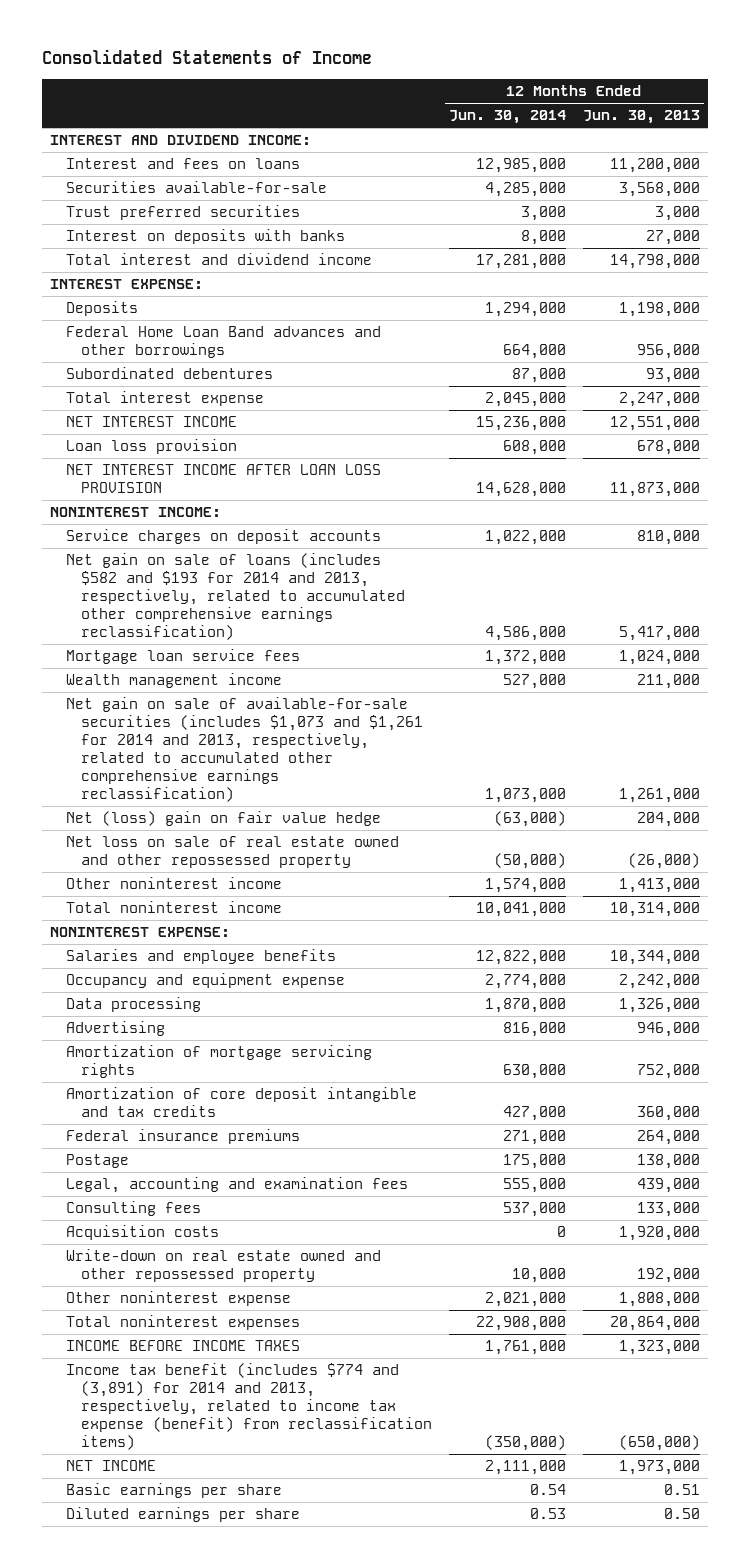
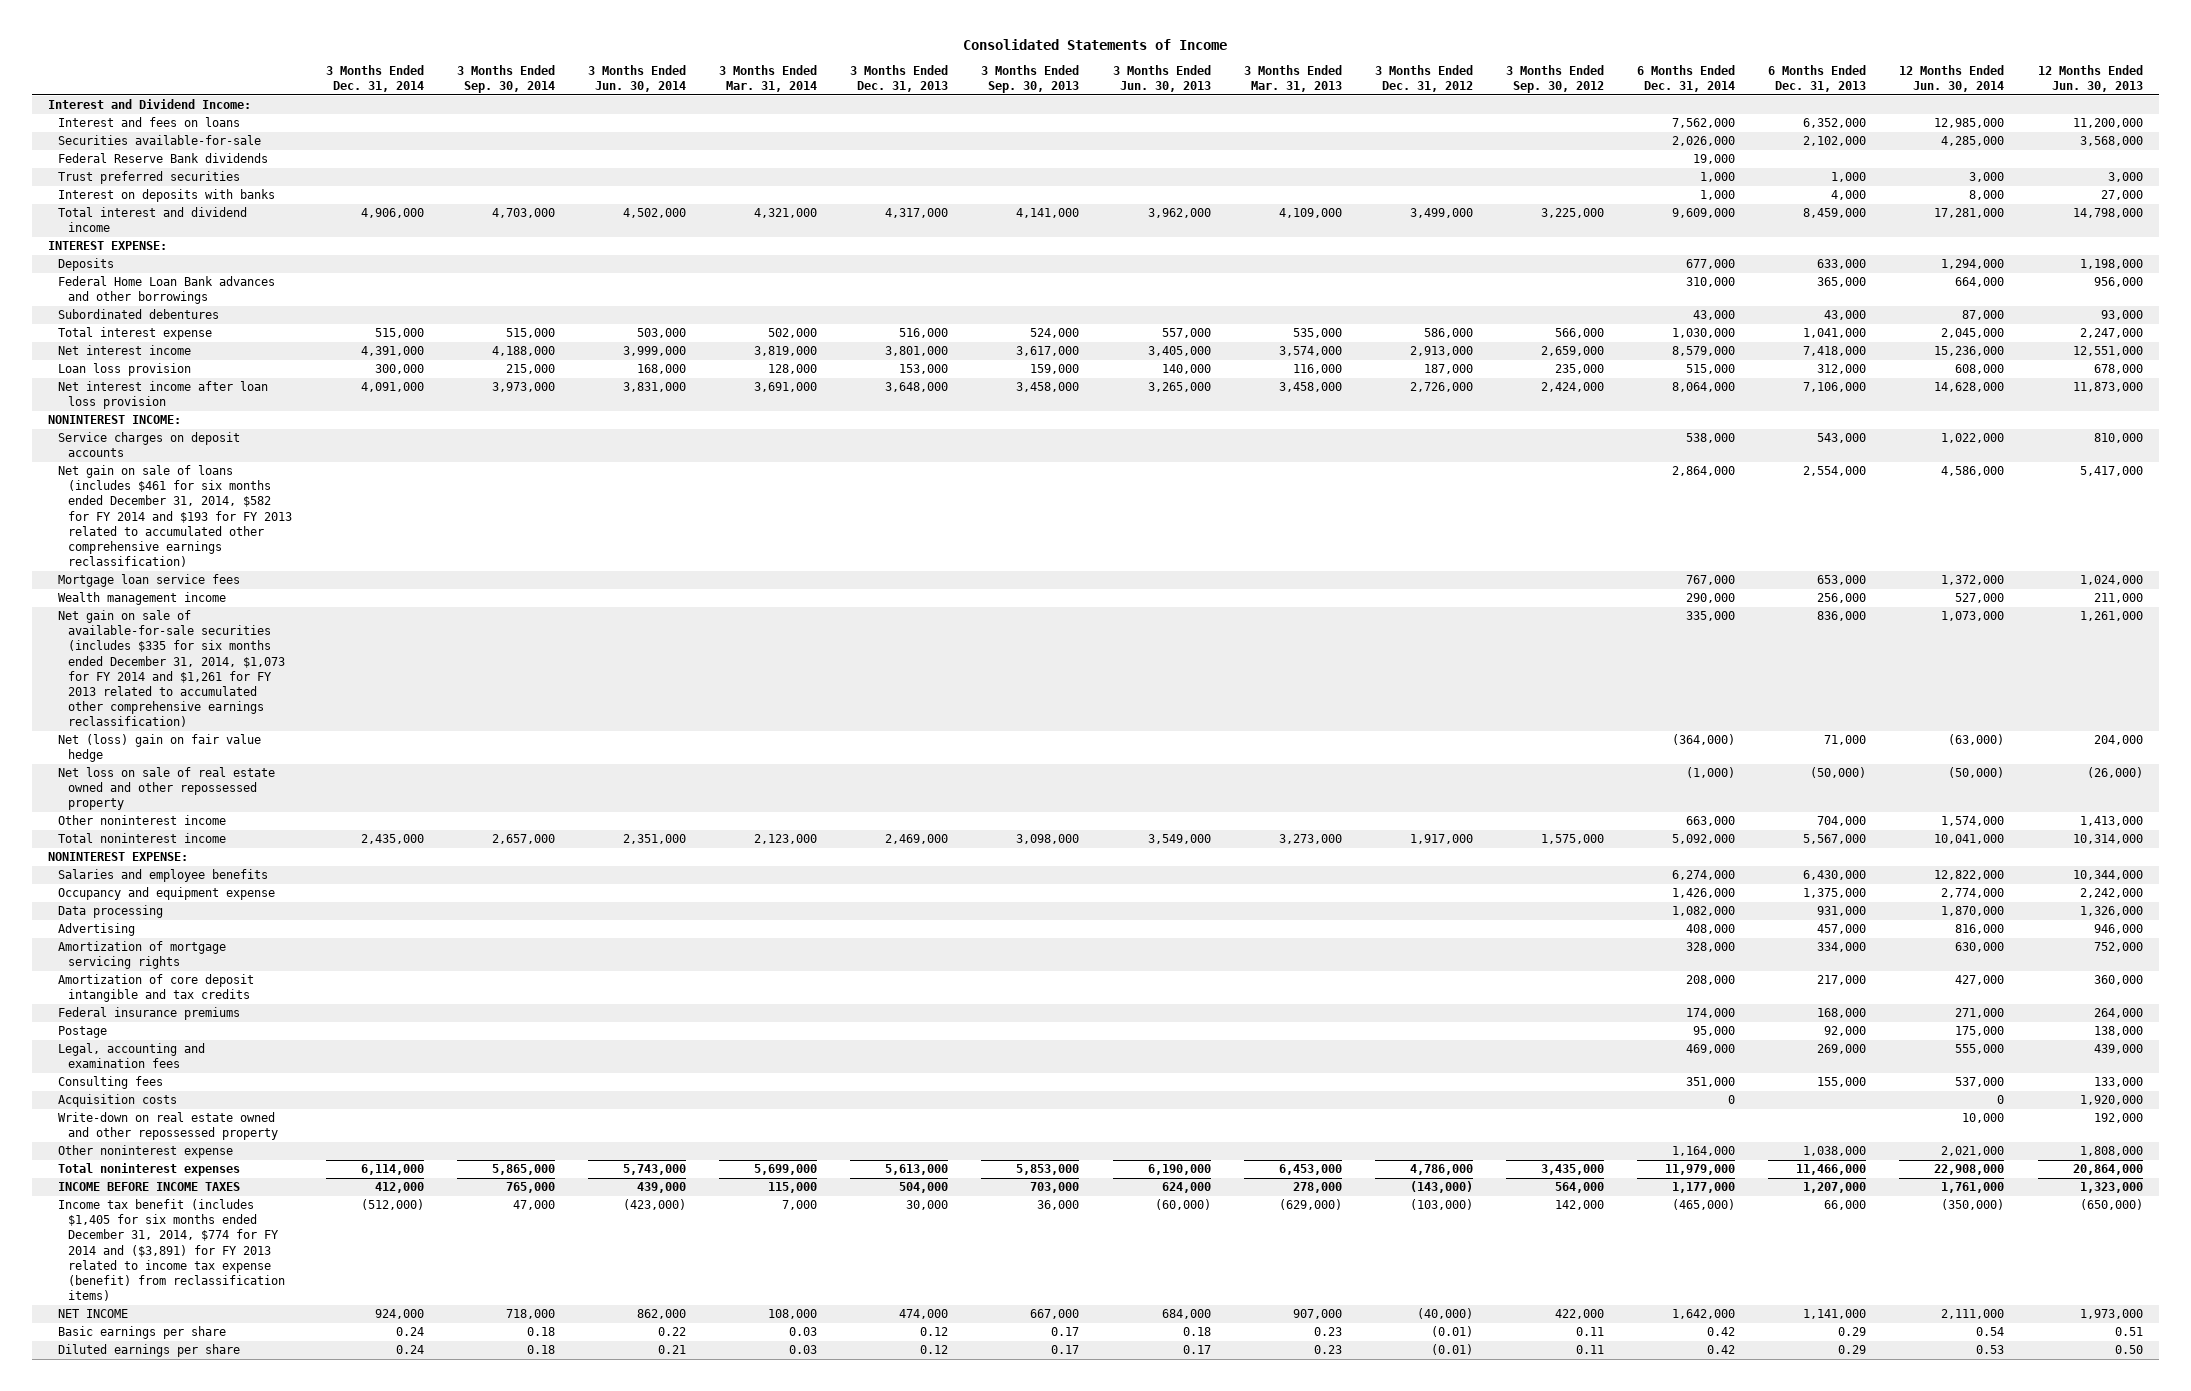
- | 12 Months Ended Jun. 30, 2014 | 12 Months Ended Jun. 30, 2013
+ | 3 Months Ended Dec. 31, 2014 | 3 Months Ended Sep. 30, 2014 | 3 Months Ended Jun. 30, 2014 | 3 Months Ended Mar. 31, 2014 | 3 Months Ended Dec. 31, 2013 | 3 Months Ended Sep. 30, 2013 | 3 Months Ended Jun. 30, 2013 | 3 Months Ended Mar. 31, 2013 | 3 Months Ended Dec. 31, 2012 | 3 Months Ended Sep. 30, 2012 | 6 Months Ended Dec. 31, 2014 | 6 Months Ended Dec. 31, 2013 | 12 Months Ended Jun. 30, 2014 | 12 Months Ended Jun. 30, 2013
- INTEREST AND DIVIDEND INCOME:
+ Interest and Dividend Income:
+ Federal Reserve Bank dividends | | | | | | | | | | | 19,000 | | |
- Federal Home Loan Band advances and other borrowings | 664,000 | 956,000
+ Federal Home Loan Bank advances and other borrowings | | | | | | | | | | | 310,000 | 365,000 | 664,000 | 956,000
- NET INTEREST INCOME | 15,236,000 | 12,551,000
+ Net interest income | 4,391,000 | 4,188,000 | 3,999,000 | 3,819,000 | 3,801,000 | 3,617,000 | 3,405,000 | 3,574,000 | 2,913,000 | 2,659,000 | 8,579,000 | 7,418,000 | 15,236,000 | 12,551,000
- NET INTEREST INCOME AFTER LOAN LOSS PROVISION | 14,628,000 | 11,873,000
+ Net interest income after loan loss provision | 4,091,000 | 3,973,000 | 3,831,000 | 3,691,000 | 3,648,000 | 3,458,000 | 3,265,000 | 3,458,000 | 2,726,000 | 2,424,000 | 8,064,000 | 7,106,000 | 14,628,000 | 11,873,000
- Net gain on sale of loans (includes $582 and $193 for 2014 and 2013, respectively, related to accumulated other comprehensive earnings reclassification) | 4,586,000 | 5,417,000
+ Net gain on sale of loans (includes $461 for six months ended December 31, 2014, $582 for FY 2014 and $193 for FY 2013 related to accumulated other comprehensive earnings reclassification) | | | | | | | | | | | 2,864,000 | 2,554,000 | 4,586,000 | 5,417,000
- Net gain on sale of available-for-sale securities (includes $1,073 and $1,261 for 2014 and 2013, respectively, related to accumulated other comprehensive earnings reclassification) | 1,073,000 | 1,261,000
+ Net gain on sale of available-for-sale securities (includes $335 for six months ended December 31, 2014, $1,073 for FY 2014 and $1,261 for FY 2013 related to accumulated other comprehensive earnings reclassification) | | | | | | | | | | | 335,000 | 836,000 | 1,073,000 | 1,261,000
- Income tax benefit (includes $774 and (3,891) for 2014 and 2013, respectively, related to income tax expense (benefit) from reclassification items) | (350,000) | (650,000)
+ Income tax benefit (includes $1,405 for six months ended December 31, 2014, $774 for FY 2014 and ($3,891) for FY 2013 related to income tax expense (benefit) from reclassification items) | (512,000) | 47,000 | (423,000) | 7,000 | 30,000 | 36,000 | (60,000) | (629,000) | (103,000) | 142,000 | (465,000) | 66,000 | (350,000) | (650,000)

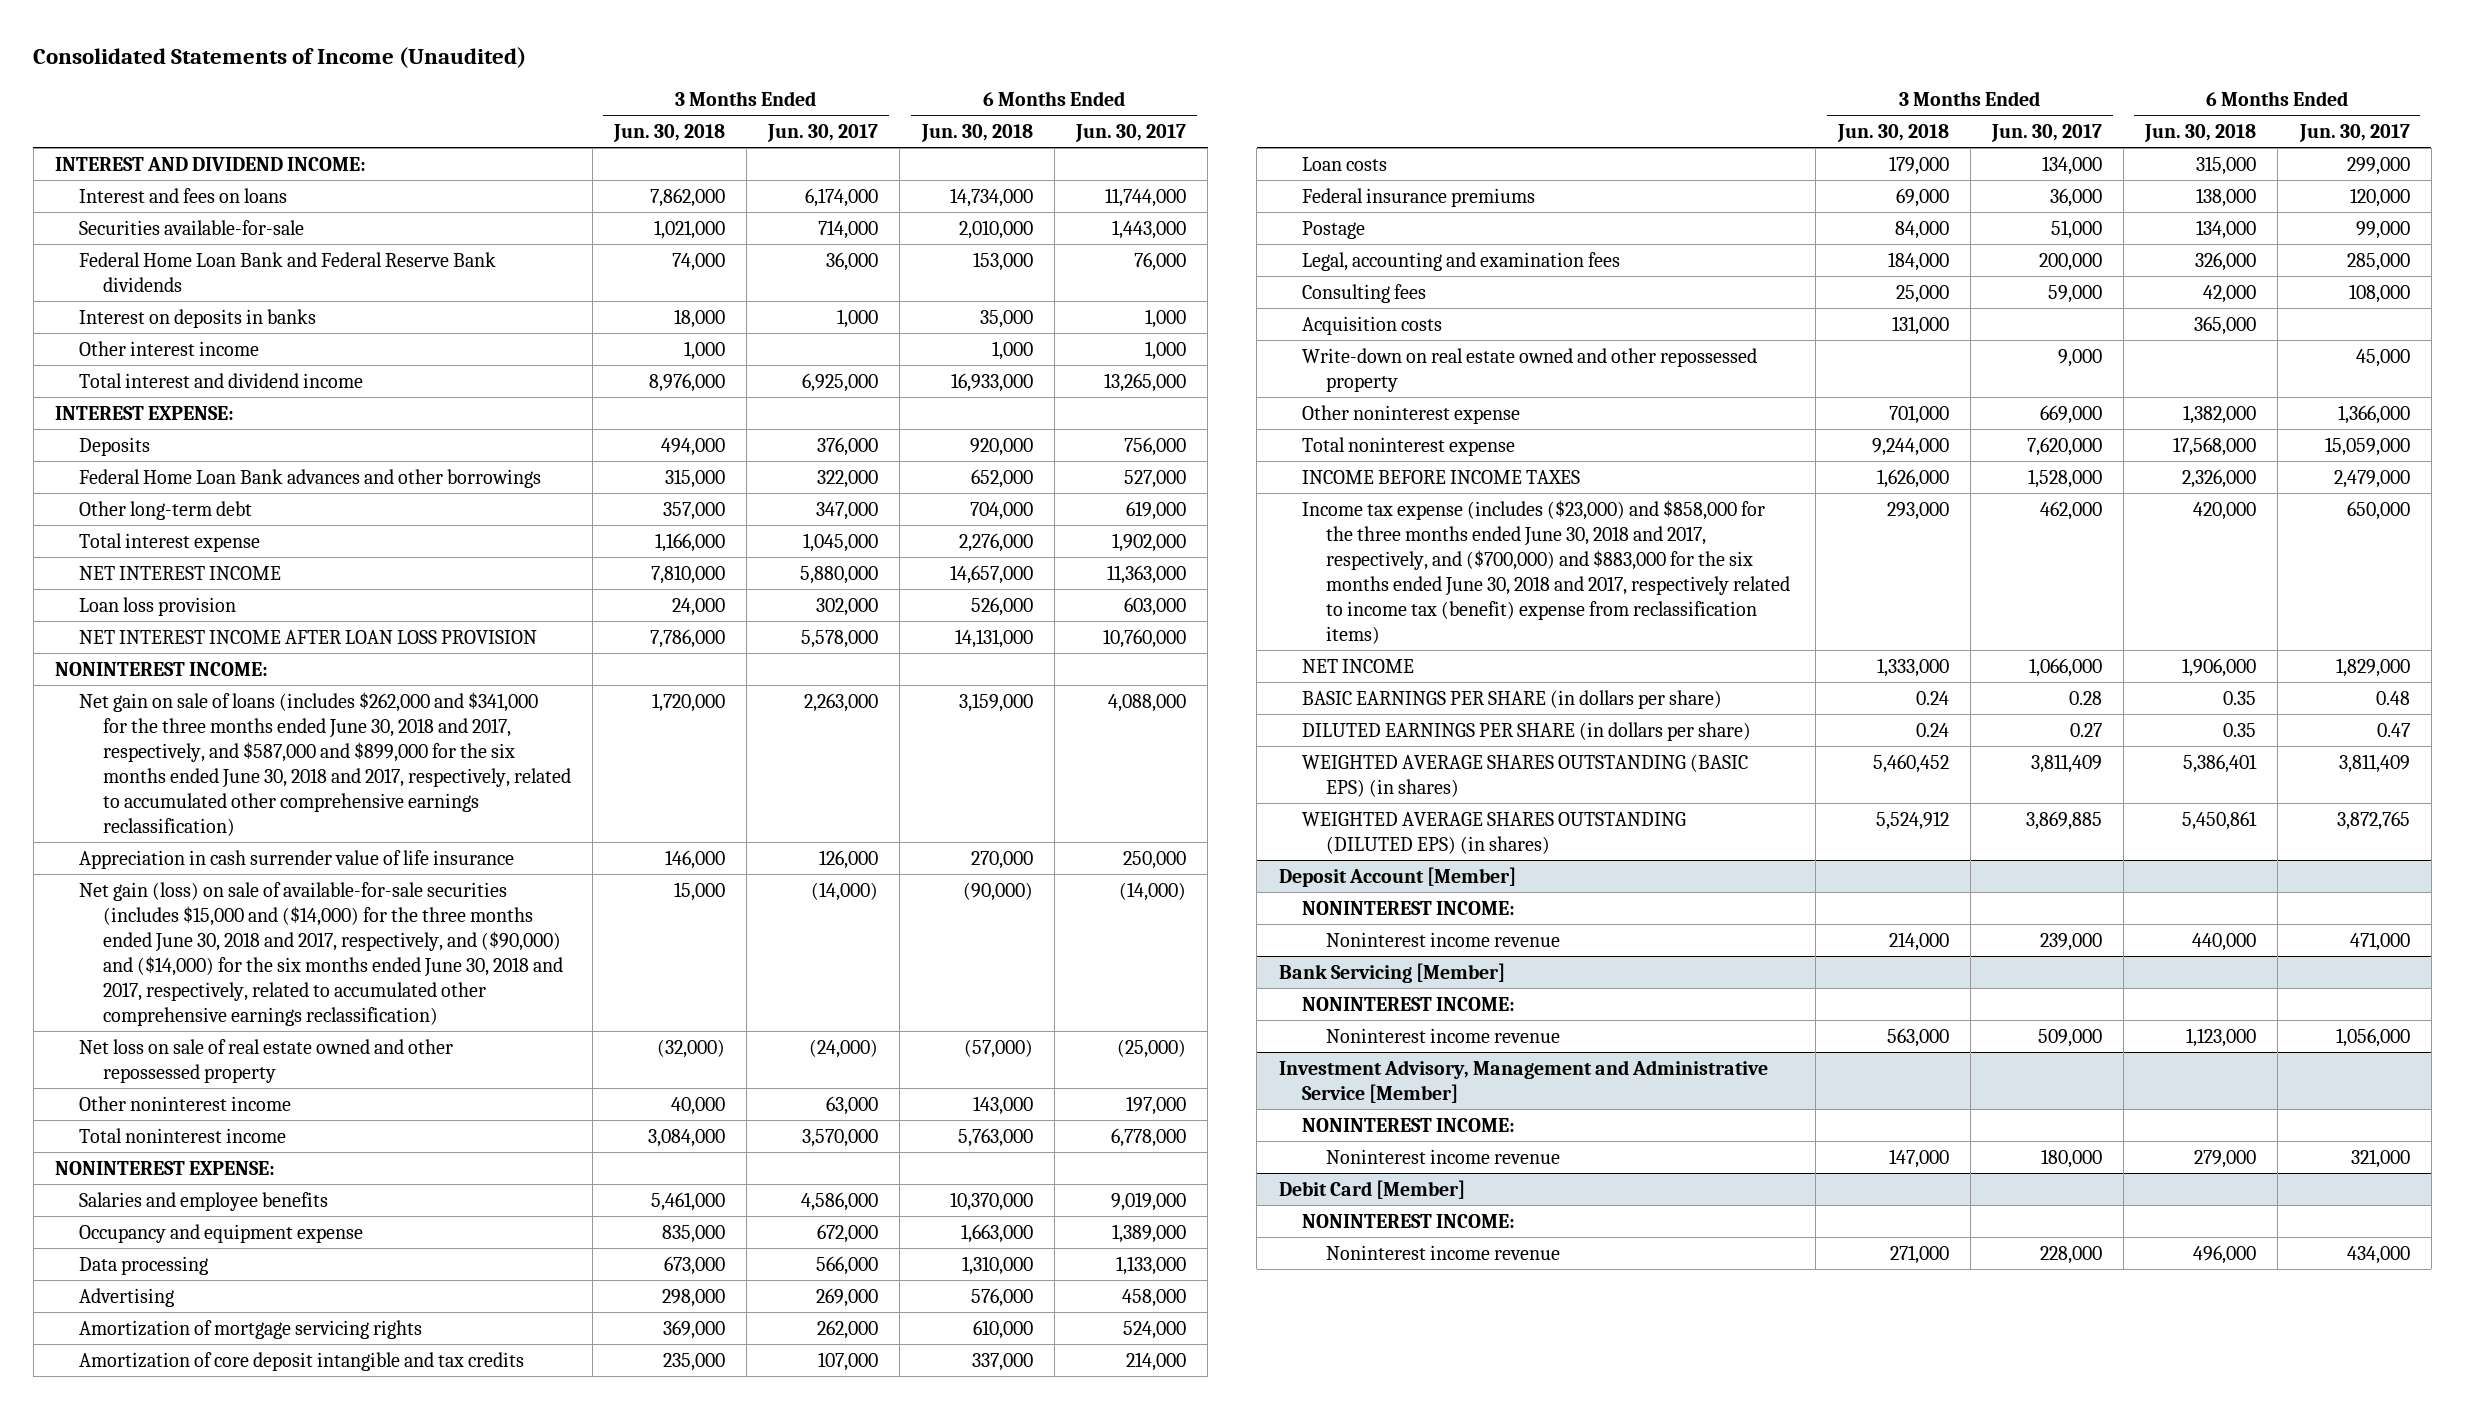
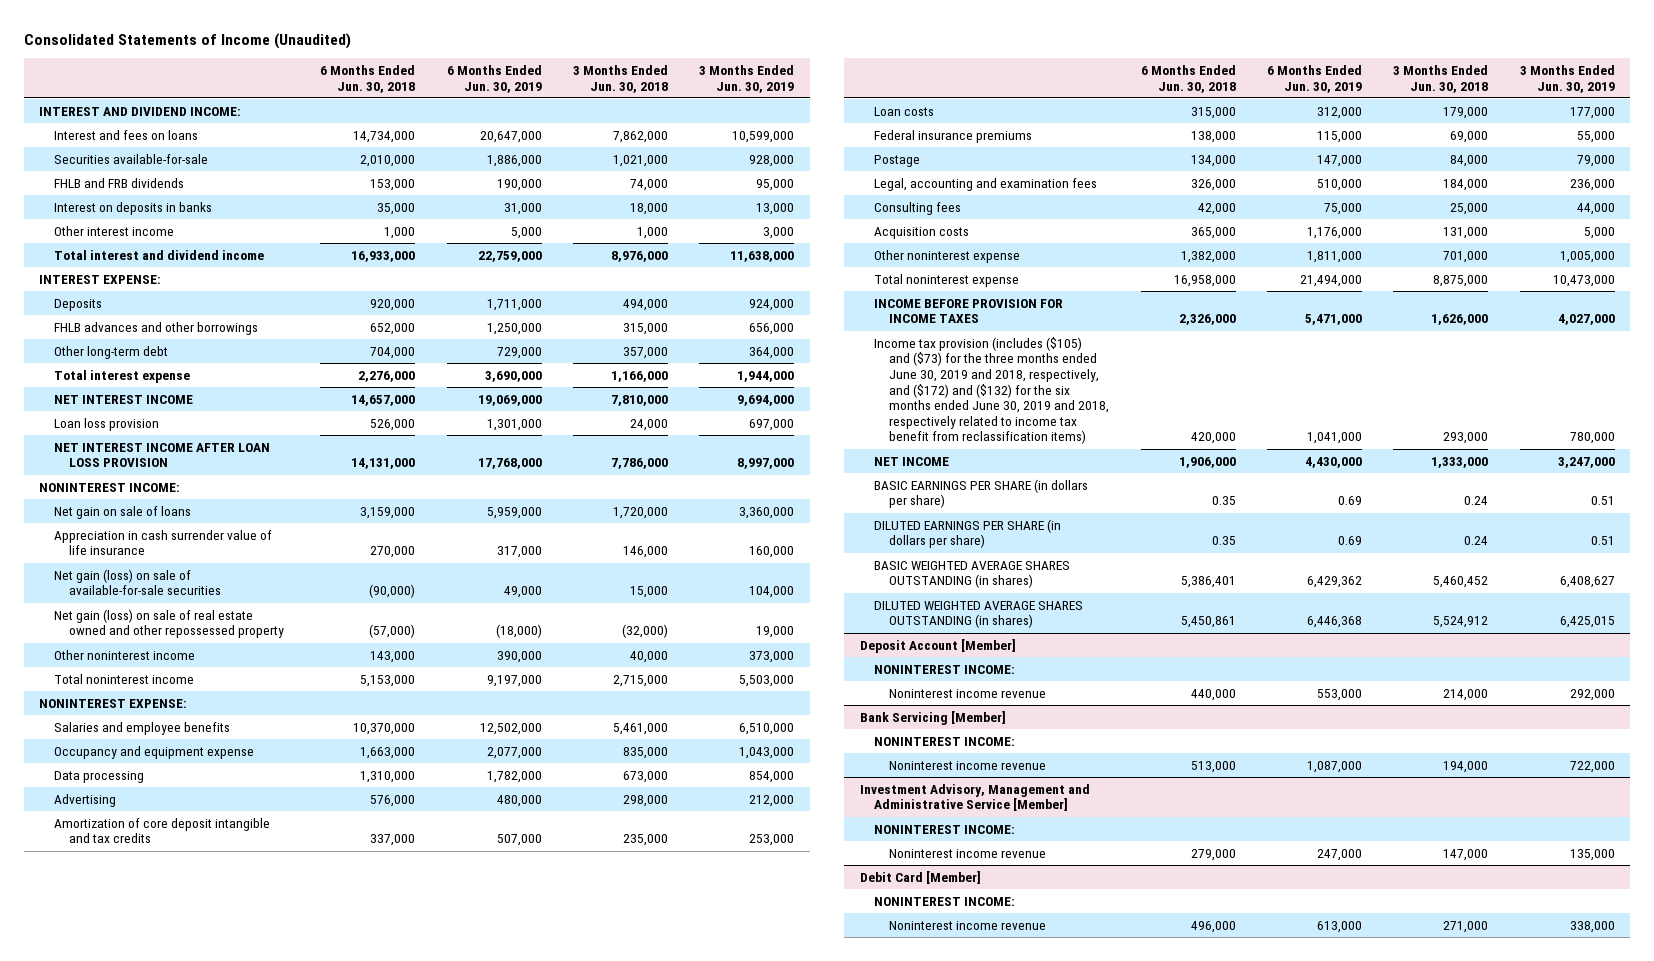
- | 3 Months Ended Jun. 30, 2018 | 3 Months Ended Jun. 30, 2017 | 6 Months Ended Jun. 30, 2018 | 6 Months Ended Jun. 30, 2017
+ | 6 Months Ended Jun. 30, 2018 | 6 Months Ended Jun. 30, 2019 | 3 Months Ended Jun. 30, 2018 | 3 Months Ended Jun. 30, 2019
- Federal Home Loan Bank and Federal Reserve Bank dividends | 74,000 | 36,000 | 153,000 | 76,000
+ FHLB and FRB dividends | 153,000 | 190,000 | 74,000 | 95,000
- Federal Home Loan Bank advances and other borrowings | 315,000 | 322,000 | 652,000 | 527,000
+ FHLB advances and other borrowings | 652,000 | 1,250,000 | 315,000 | 656,000
- Net gain on sale of loans (includes $262,000 and $341,000 for the three months ended June 30, 2018 and 2017, respectively, and $587,000 and $899,000 for the six months ended June 30, 2018 and 2017, respectively, related to accumulated other comprehensive earnings reclassification) | 1,720,000 | 2,263,000 | 3,159,000 | 4,088,000
+ Net gain on sale of loans | 3,159,000 | 5,959,000 | 1,720,000 | 3,360,000
- Net gain (loss) on sale of available-for-sale securities (includes $15,000 and ($14,000) for the three months ended June 30, 2018 and 2017, respectively, and ($90,000) and ($14,000) for the six months ended June 30, 2018 and 2017, respectively, related to accumulated other comprehensive earnings reclassification) | 15,000 | (14,000) | (90,000) | (14,000)
- Net loss on sale of real estate owned and other repossessed property | (32,000) | (24,000) | (57,000) | (25,000)
+ Net gain (loss) on sale of available-for-sale securities | (90,000) | 49,000 | 15,000 | 104,000
+ Net gain (loss) on sale of real estate owned and other repossessed property | (57,000) | (18,000) | (32,000) | 19,000
- Total noninterest income | 3,084,000 | 3,570,000 | 5,763,000 | 6,778,000
+ Total noninterest income | 5,153,000 | 9,197,000 | 2,715,000 | 5,503,000
- Amortization of mortgage servicing rights | 369,000 | 262,000 | 610,000 | 524,000
- Write-down on real estate owned and other repossessed property | | 9,000 | | 45,000
- Total noninterest expense | 9,244,000 | 7,620,000 | 17,568,000 | 15,059,000
- INCOME BEFORE INCOME TAXES | 1,626,000 | 1,528,000 | 2,326,000 | 2,479,000
- Income tax expense (includes ($23,000) and $858,000 for the three months ended June 30, 2018 and 2017, respectively, and ($700,000) and $883,000 for the six months ended June 30, 2018 and 2017, respectively related to income tax (benefit) expense from reclassification items) | 293,000 | 462,000 | 420,000 | 650,000
+ Total noninterest expense | 16,958,000 | 21,494,000 | 8,875,000 | 10,473,000
+ INCOME BEFORE PROVISION FOR INCOME TAXES | 2,326,000 | 5,471,000 | 1,626,000 | 4,027,000
+ Income tax provision (includes ($105) and ($73) for the three months ended June 30, 2019 and 2018, respectively, and ($172) and ($132) for the six months ended June 30, 2019 and 2018, respectively related to income tax benefit from reclassification items) | 420,000 | 1,041,000 | 293,000 | 780,000
- WEIGHTED AVERAGE SHARES OUTSTANDING (BASIC EPS) (in shares) | 5,460,452 | 3,811,409 | 5,386,401 | 3,811,409
- WEIGHTED AVERAGE SHARES OUTSTANDING (DILUTED EPS) (in shares) | 5,524,912 | 3,869,885 | 5,450,861 | 3,872,765
+ BASIC WEIGHTED AVERAGE SHARES OUTSTANDING (in shares) | 5,386,401 | 6,429,362 | 5,460,452 | 6,408,627
+ DILUTED WEIGHTED AVERAGE SHARES OUTSTANDING (in shares) | 5,450,861 | 6,446,368 | 5,524,912 | 6,425,015
@ Bank Servicing [Member]
- Noninterest income revenue | 563,000 | 509,000 | 1,123,000 | 1,056,000
+ Noninterest income revenue | 513,000 | 1,087,000 | 194,000 | 722,000

